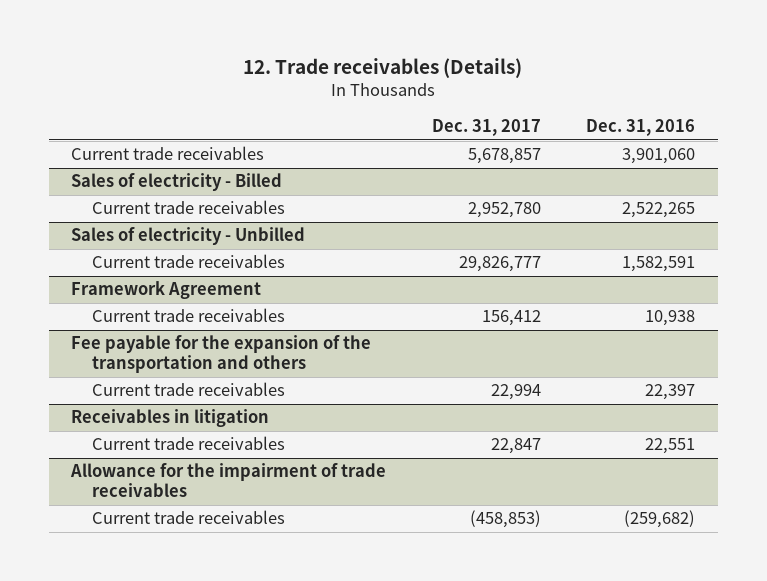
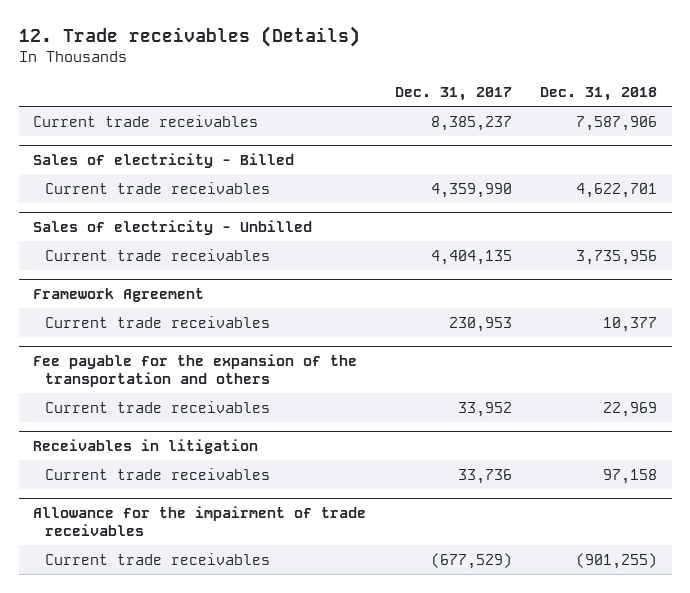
- | Dec. 31, 2017 | Dec. 31, 2016
+ | Dec. 31, 2017 | Dec. 31, 2018
- Current trade receivables | 5,678,857 | 3,901,060
+ Current trade receivables | 8,385,237 | 7,587,906
@ Sales of electricity - Billed
- Current trade receivables | 2,952,780 | 2,522,265
+ Current trade receivables | 4,359,990 | 4,622,701
@ Sales of electricity - Unbilled
- Current trade receivables | 29,826,777 | 1,582,591
+ Current trade receivables | 4,404,135 | 3,735,956
@ Framework Agreement
- Current trade receivables | 156,412 | 10,938
+ Current trade receivables | 230,953 | 10,377
@ Fee payable for the expansion of the transportation and others
- Current trade receivables | 22,994 | 22,397
+ Current trade receivables | 33,952 | 22,969
@ Receivables in litigation
- Current trade receivables | 22,847 | 22,551
+ Current trade receivables | 33,736 | 97,158
@ Allowance for the impairment of trade receivables
- Current trade receivables | (458,853) | (259,682)
+ Current trade receivables | (677,529) | (901,255)

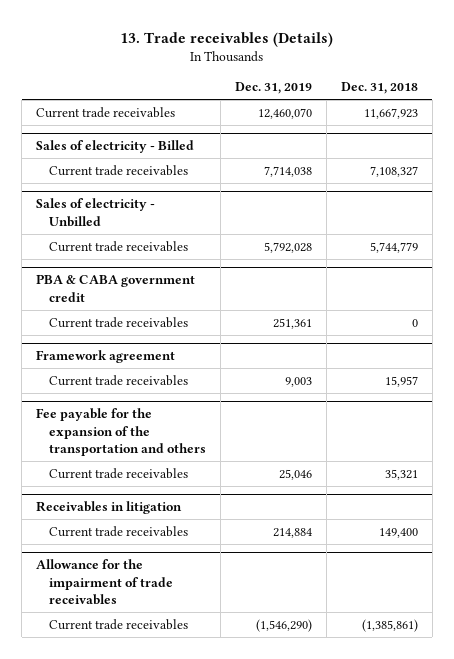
- 12. Trade receivables (Details)
+ 13. Trade receivables (Details)
- | Dec. 31, 2017 | Dec. 31, 2018
+ | Dec. 31, 2019 | Dec. 31, 2018
- Current trade receivables | 8,385,237 | 7,587,906
+ Current trade receivables | 12,460,070 | 11,667,923
@ Sales of electricity - Billed
- Current trade receivables | 4,359,990 | 4,622,701
+ Current trade receivables | 7,714,038 | 7,108,327
@ Sales of electricity - Unbilled
- Current trade receivables | 4,404,135 | 3,735,956
- Framework Agreement
- Current trade receivables | 230,953 | 10,377
@ Sales of electricity - Unbilled
+ Current trade receivables | 5,792,028 | 5,744,779
+ PBA & CABA government credit
+ Current trade receivables | 251,361 | 0
+ Framework agreement
+ Current trade receivables | 9,003 | 15,957
@ Fee payable for the expansion of the transportation and others
- Current trade receivables | 33,952 | 22,969
+ Current trade receivables | 25,046 | 35,321
@ Receivables in litigation
- Current trade receivables | 33,736 | 97,158
+ Current trade receivables | 214,884 | 149,400
@ Allowance for the impairment of trade receivables
- Current trade receivables | (677,529) | (901,255)
+ Current trade receivables | (1,546,290) | (1,385,861)

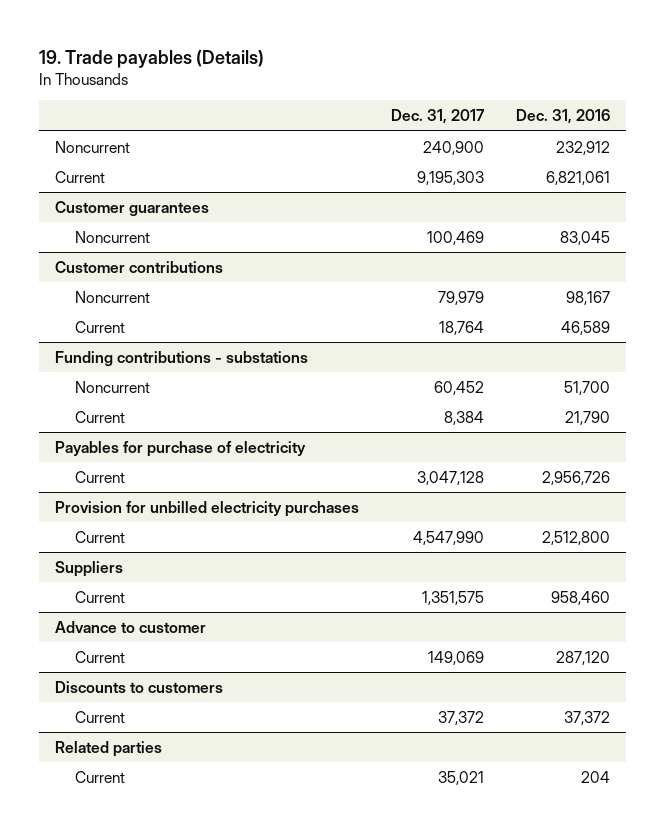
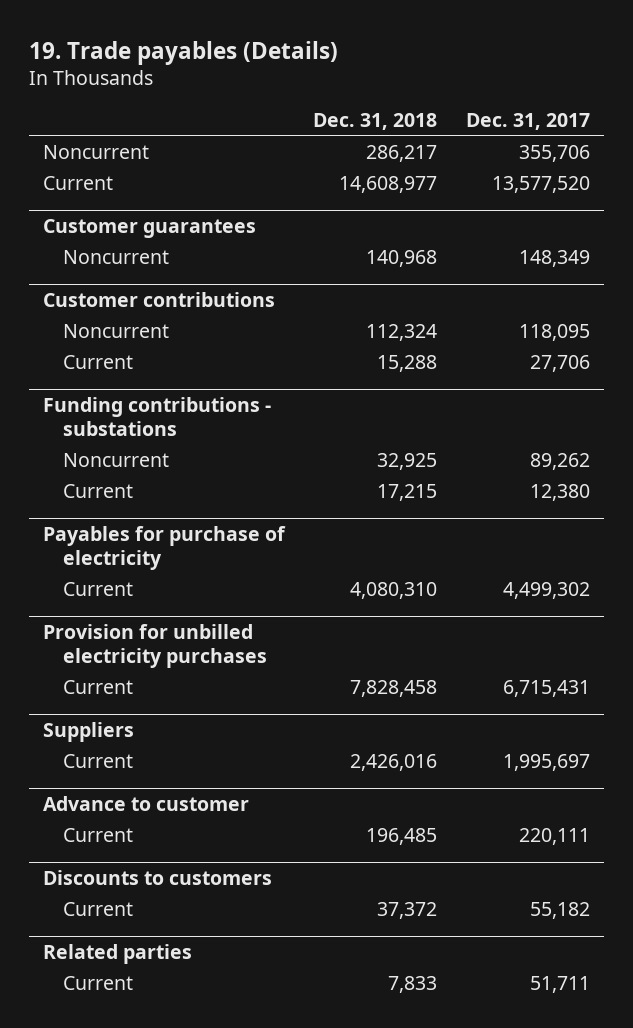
- | Dec. 31, 2017 | Dec. 31, 2016
+ | Dec. 31, 2018 | Dec. 31, 2017
- Noncurrent | 240,900 | 232,912
- Current | 9,195,303 | 6,821,061
+ Noncurrent | 286,217 | 355,706
+ Current | 14,608,977 | 13,577,520
@ Customer guarantees
- Noncurrent | 100,469 | 83,045
+ Noncurrent | 140,968 | 148,349
@ Customer contributions
- Noncurrent | 79,979 | 98,167
- Current | 18,764 | 46,589
+ Noncurrent | 112,324 | 118,095
+ Current | 15,288 | 27,706
@ Funding contributions - substations
- Noncurrent | 60,452 | 51,700
- Current | 8,384 | 21,790
+ Noncurrent | 32,925 | 89,262
+ Current | 17,215 | 12,380
@ Payables for purchase of electricity
- Current | 3,047,128 | 2,956,726
+ Current | 4,080,310 | 4,499,302
@ Provision for unbilled electricity purchases
- Current | 4,547,990 | 2,512,800
+ Current | 7,828,458 | 6,715,431
@ Suppliers
- Current | 1,351,575 | 958,460
+ Current | 2,426,016 | 1,995,697
@ Advance to customer
- Current | 149,069 | 287,120
+ Current | 196,485 | 220,111
@ Discounts to customers
- Current | 37,372 | 37,372
+ Current | 37,372 | 55,182
@ Related parties
- Current | 35,021 | 204
+ Current | 7,833 | 51,711

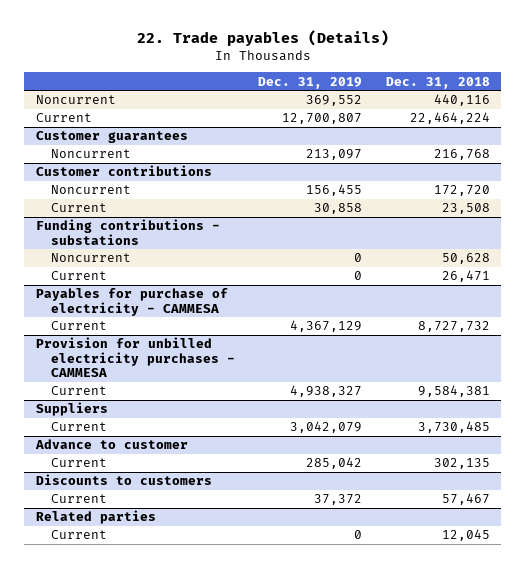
- 19. Trade payables (Details)
+ 22. Trade payables (Details)
- | Dec. 31, 2018 | Dec. 31, 2017
+ | Dec. 31, 2019 | Dec. 31, 2018
- Noncurrent | 286,217 | 355,706
- Current | 14,608,977 | 13,577,520
+ Noncurrent | 369,552 | 440,116
+ Current | 12,700,807 | 22,464,224
@ Customer guarantees
- Noncurrent | 140,968 | 148,349
+ Noncurrent | 213,097 | 216,768
@ Customer contributions
- Noncurrent | 112,324 | 118,095
- Current | 15,288 | 27,706
+ Noncurrent | 156,455 | 172,720
+ Current | 30,858 | 23,508
@ Funding contributions - substations
- Noncurrent | 32,925 | 89,262
- Current | 17,215 | 12,380
- Payables for purchase of electricity
- Current | 4,080,310 | 4,499,302
- Provision for unbilled electricity purchases
- Current | 7,828,458 | 6,715,431
@ Funding contributions - substations
+ Noncurrent | 0 | 50,628
+ Current | 0 | 26,471
+ Payables for purchase of electricity - CAMMESA
+ Current | 4,367,129 | 8,727,732
+ Provision for unbilled electricity purchases - CAMMESA
+ Current | 4,938,327 | 9,584,381
@ Suppliers
- Current | 2,426,016 | 1,995,697
+ Current | 3,042,079 | 3,730,485
@ Advance to customer
- Current | 196,485 | 220,111
+ Current | 285,042 | 302,135
@ Discounts to customers
- Current | 37,372 | 55,182
+ Current | 37,372 | 57,467
@ Related parties
- Current | 7,833 | 51,711
+ Current | 0 | 12,045

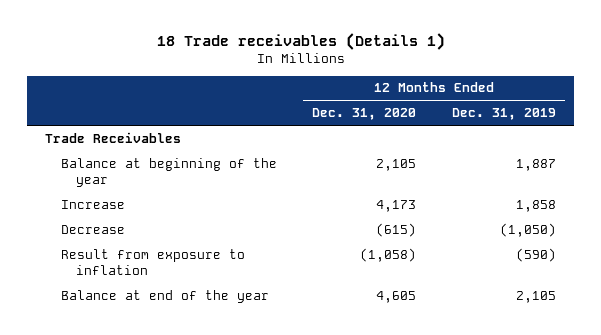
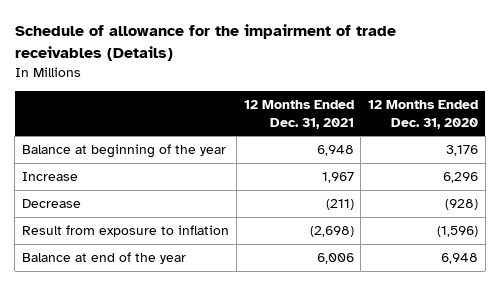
- 18 Trade receivables (Details 1)
+ Schedule of allowance for the impairment of trade receivables (Details)
- | 12 Months Ended Dec. 31, 2020 | 12 Months Ended Dec. 31, 2019
+ | 12 Months Ended Dec. 31, 2021 | 12 Months Ended Dec. 31, 2020
- Trade Receivables
- Balance at beginning of the year | 2,105 | 1,887
- Increase | 4,173 | 1,858
- Decrease | (615) | (1,050)
- Result from exposure to inflation | (1,058) | (590)
- Balance at end of the year | 4,605 | 2,105
+ Balance at beginning of the year | 6,948 | 3,176
+ Increase | 1,967 | 6,296
+ Decrease | (211) | (928)
+ Result from exposure to inflation | (2,698) | (1,596)
+ Balance at end of the year | 6,006 | 6,948

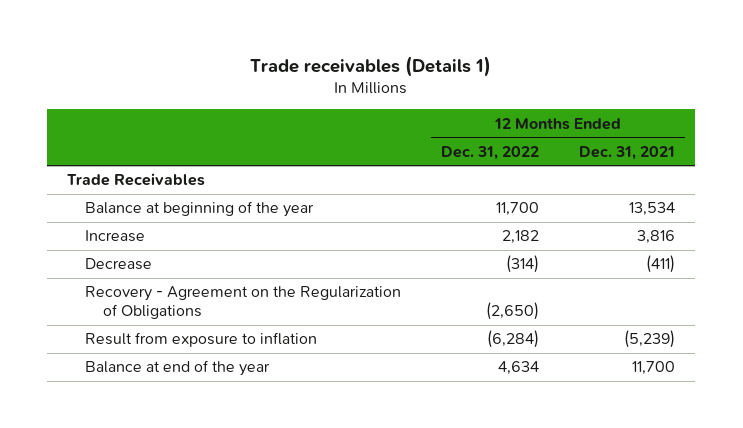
- Schedule of allowance for the impairment of trade receivables (Details)
+ Trade receivables (Details 1)
- | 12 Months Ended Dec. 31, 2021 | 12 Months Ended Dec. 31, 2020
+ | 12 Months Ended Dec. 31, 2022 | 12 Months Ended Dec. 31, 2021
- Balance at beginning of the year | 6,948 | 3,176
- Increase | 1,967 | 6,296
- Decrease | (211) | (928)
- Result from exposure to inflation | (2,698) | (1,596)
- Balance at end of the year | 6,006 | 6,948
+ Trade Receivables
+ Balance at beginning of the year | 11,700 | 13,534
+ Increase | 2,182 | 3,816
+ Decrease | (314) | (411)
+ Recovery - Agreement on the Regularization of Obligations | (2,650) |
+ Result from exposure to inflation | (6,284) | (5,239)
+ Balance at end of the year | 4,634 | 11,700

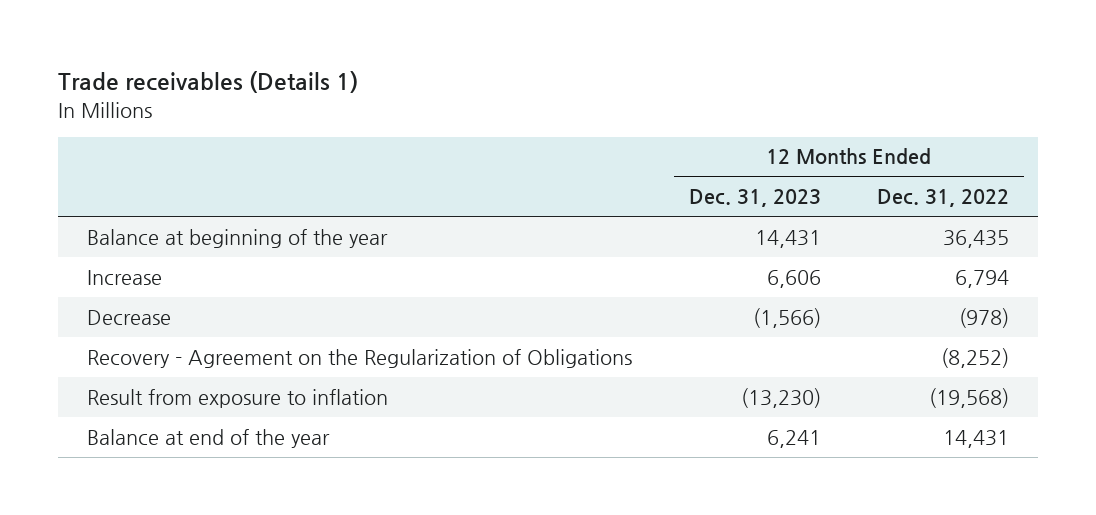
- | 12 Months Ended Dec. 31, 2022 | 12 Months Ended Dec. 31, 2021
+ | 12 Months Ended Dec. 31, 2023 | 12 Months Ended Dec. 31, 2022
- Trade Receivables
- Balance at beginning of the year | 11,700 | 13,534
- Increase | 2,182 | 3,816
- Decrease | (314) | (411)
- Recovery - Agreement on the Regularization of Obligations | (2,650) |
- Result from exposure to inflation | (6,284) | (5,239)
- Balance at end of the year | 4,634 | 11,700
+ Balance at beginning of the year | 14,431 | 36,435
+ Increase | 6,606 | 6,794
+ Decrease | (1,566) | (978)
+ Recovery - Agreement on the Regularization of Obligations | | (8,252)
+ Result from exposure to inflation | (13,230) | (19,568)
+ Balance at end of the year | 6,241 | 14,431

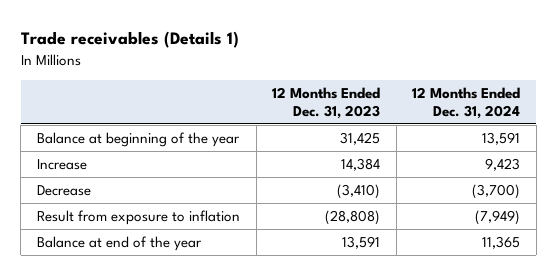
- | 12 Months Ended Dec. 31, 2023 | 12 Months Ended Dec. 31, 2022
+ | 12 Months Ended Dec. 31, 2023 | 12 Months Ended Dec. 31, 2024
- Balance at beginning of the year | 14,431 | 36,435
- Increase | 6,606 | 6,794
- Decrease | (1,566) | (978)
- Recovery - Agreement on the Regularization of Obligations | | (8,252)
- Result from exposure to inflation | (13,230) | (19,568)
- Balance at end of the year | 6,241 | 14,431
+ Balance at beginning of the year | 31,425 | 13,591
+ Increase | 14,384 | 9,423
+ Decrease | (3,410) | (3,700)
+ Result from exposure to inflation | (28,808) | (7,949)
+ Balance at end of the year | 13,591 | 11,365

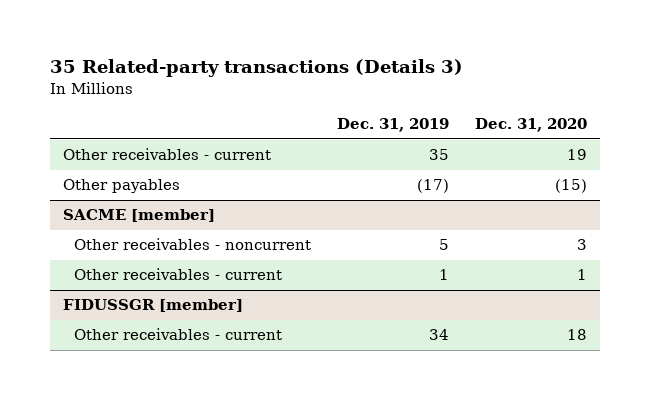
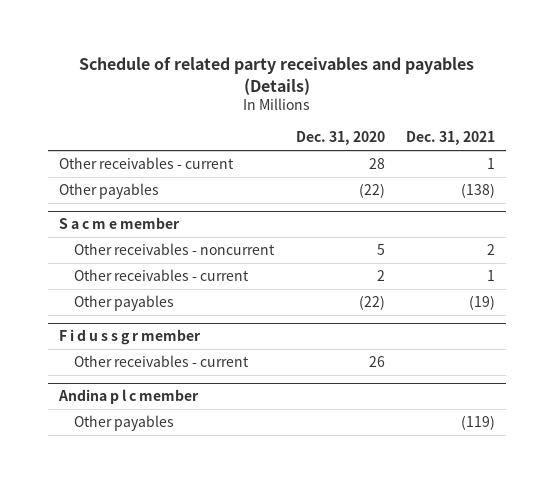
- 35 Related-party transactions (Details 3)
+ Schedule of related party receivables and payables (Details)
- | Dec. 31, 2019 | Dec. 31, 2020
+ | Dec. 31, 2020 | Dec. 31, 2021
- Other receivables - current | 35 | 19
- Other payables | (17) | (15)
- SACME [member]
- Other receivables - noncurrent | 5 | 3
- Other receivables - current | 1 | 1
- FIDUSSGR [member]
- Other receivables - current | 34 | 18
+ Other receivables - current | 28 | 1
+ Other payables | (22) | (138)
+ S a c m e member
+ Other receivables - noncurrent | 5 | 2
+ Other receivables - current | 2 | 1
+ Other payables | (22) | (19)
+ F i d u s s g r member
+ Other receivables - current | 26 |
+ Andina p l c member
+ Other payables | | (119)

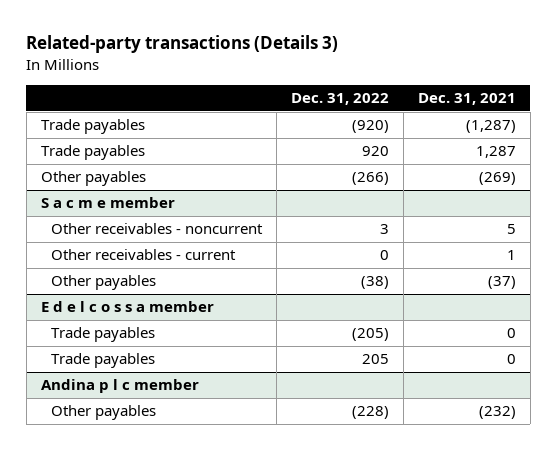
- Schedule of related party receivables and payables (Details)
+ Related-party transactions (Details 3)
- | Dec. 31, 2020 | Dec. 31, 2021
+ | Dec. 31, 2022 | Dec. 31, 2021
- Other receivables - current | 28 | 1
- Other payables | (22) | (138)
+ Trade payables | (920) | (1,287)
+ Trade payables | 920 | 1,287
+ Other payables | (266) | (269)
@ S a c m e member
- Other receivables - noncurrent | 5 | 2
+ Other receivables - noncurrent | 3 | 5
- Other payables | (22) | (19)
- F i d u s s g r member
- Other receivables - current | 26 |
@ S a c m e member
+ Other payables | (38) | (37)
+ E d e l c o s s a member
+ Trade payables | (205) | 0
+ Trade payables | 205 | 0
@ Andina p l c member
- Other payables | | (119)
+ Other payables | (228) | (232)

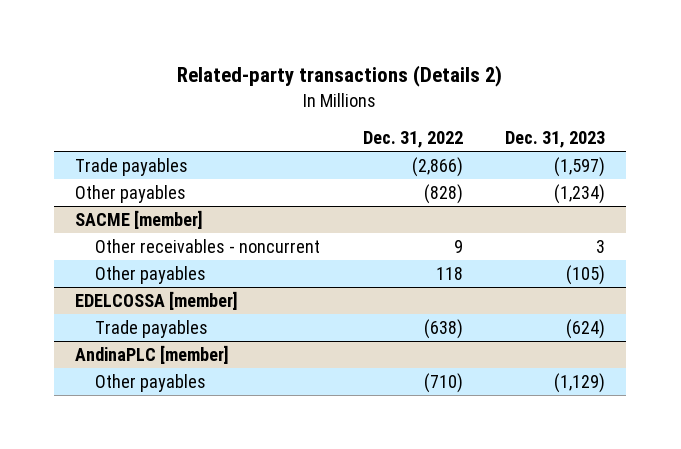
- Related-party transactions (Details 3)
+ Related-party transactions (Details 2)
- | Dec. 31, 2022 | Dec. 31, 2021
+ | Dec. 31, 2022 | Dec. 31, 2023
- Trade payables | (920) | (1,287)
- Trade payables | 920 | 1,287
- Other payables | (266) | (269)
- S a c m e member
- Other receivables - noncurrent | 3 | 5
- Other receivables - current | 0 | 1
- Other payables | (38) | (37)
- E d e l c o s s a member
- Trade payables | (205) | 0
- Trade payables | 205 | 0
- Andina p l c member
- Other payables | (228) | (232)
+ Trade payables | (2,866) | (1,597)
+ Other payables | (828) | (1,234)
+ SACME [member]
+ Other receivables - noncurrent | 9 | 3
+ Other payables | 118 | (105)
+ EDELCOSSA [member]
+ Trade payables | (638) | (624)
+ AndinaPLC [member]
+ Other payables | (710) | (1,129)

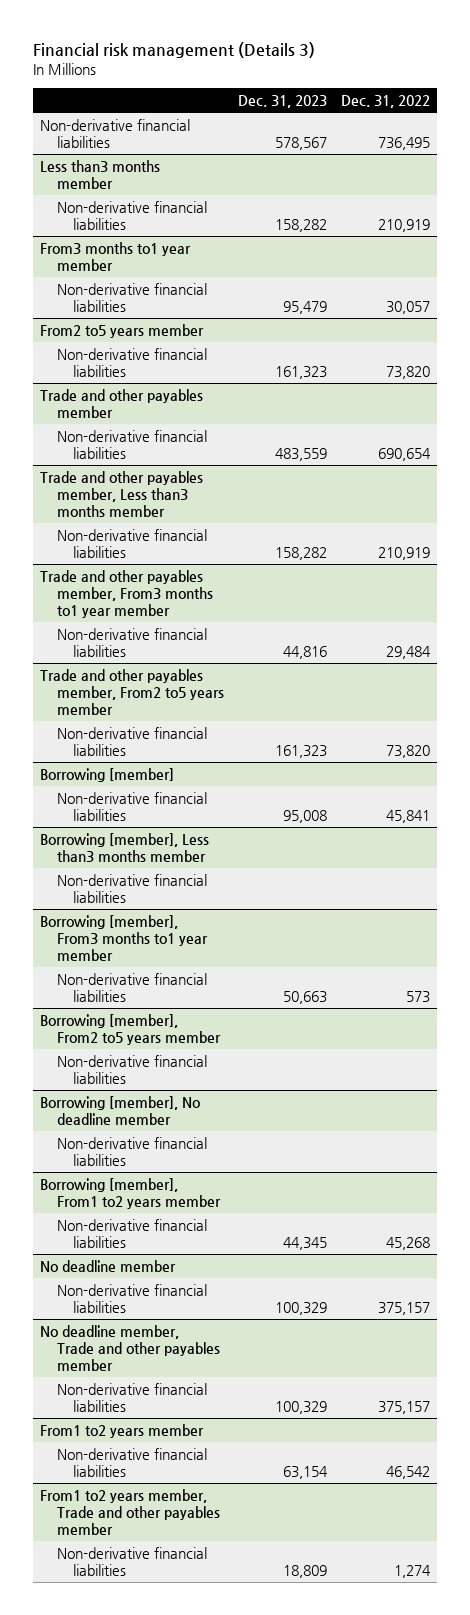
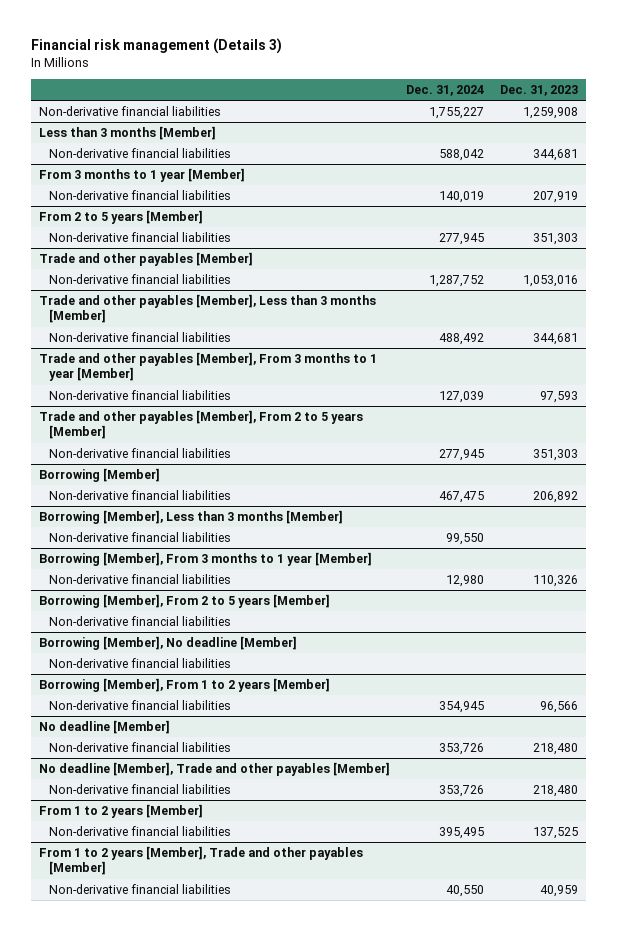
- | Dec. 31, 2023 | Dec. 31, 2022
+ | Dec. 31, 2024 | Dec. 31, 2023
- Non-derivative financial liabilities | 578,567 | 736,495
- Less than3 months member
- Non-derivative financial liabilities | 158,282 | 210,919
- From3 months to1 year member
- Non-derivative financial liabilities | 95,479 | 30,057
- From2 to5 years member
- Non-derivative financial liabilities | 161,323 | 73,820
- Trade and other payables member
- Non-derivative financial liabilities | 483,559 | 690,654
- Trade and other payables member, Less than3 months member
- Non-derivative financial liabilities | 158,282 | 210,919
- Trade and other payables member, From3 months to1 year member
- Non-derivative financial liabilities | 44,816 | 29,484
- Trade and other payables member, From2 to5 years member
- Non-derivative financial liabilities | 161,323 | 73,820
- Borrowing [member]
- Non-derivative financial liabilities | 95,008 | 45,841
- Borrowing [member], Less than3 months member
+ Non-derivative financial liabilities | 1,755,227 | 1,259,908
+ Less than 3 months [Member]
+ Non-derivative financial liabilities | 588,042 | 344,681
+ From 3 months to 1 year [Member]
+ Non-derivative financial liabilities | 140,019 | 207,919
+ From 2 to 5 years [Member]
+ Non-derivative financial liabilities | 277,945 | 351,303
+ Trade and other payables [Member]
+ Non-derivative financial liabilities | 1,287,752 | 1,053,016
+ Trade and other payables [Member], Less than 3 months [Member]
+ Non-derivative financial liabilities | 488,492 | 344,681
+ Trade and other payables [Member], From 3 months to 1 year [Member]
+ Non-derivative financial liabilities | 127,039 | 97,593
+ Trade and other payables [Member], From 2 to 5 years [Member]
+ Non-derivative financial liabilities | 277,945 | 351,303
+ Borrowing [Member]
+ Non-derivative financial liabilities | 467,475 | 206,892
+ Borrowing [Member], Less than 3 months [Member]
- Borrowing [member], From3 months to1 year member
- Non-derivative financial liabilities | 50,663 | 573
- Borrowing [member], From2 to5 years member
+ Borrowing [Member], From 3 months to 1 year [Member]
+ Non-derivative financial liabilities | 12,980 | 110,326
+ Borrowing [Member], From 2 to 5 years [Member]
- Borrowing [member], No deadline member
+ Borrowing [Member], No deadline [Member]
- Borrowing [member], From1 to2 years member
- Non-derivative financial liabilities | 44,345 | 45,268
- No deadline member
- Non-derivative financial liabilities | 100,329 | 375,157
- No deadline member, Trade and other payables member
- Non-derivative financial liabilities | 100,329 | 375,157
- From1 to2 years member
- Non-derivative financial liabilities | 63,154 | 46,542
- From1 to2 years member, Trade and other payables member
- Non-derivative financial liabilities | 18,809 | 1,274
+ Borrowing [Member], From 1 to 2 years [Member]
+ Non-derivative financial liabilities | 354,945 | 96,566
+ No deadline [Member]
+ Non-derivative financial liabilities | 353,726 | 218,480
+ No deadline [Member], Trade and other payables [Member]
+ Non-derivative financial liabilities | 353,726 | 218,480
+ From 1 to 2 years [Member]
+ Non-derivative financial liabilities | 395,495 | 137,525
+ From 1 to 2 years [Member], Trade and other payables [Member]
+ Non-derivative financial liabilities | 40,550 | 40,959

